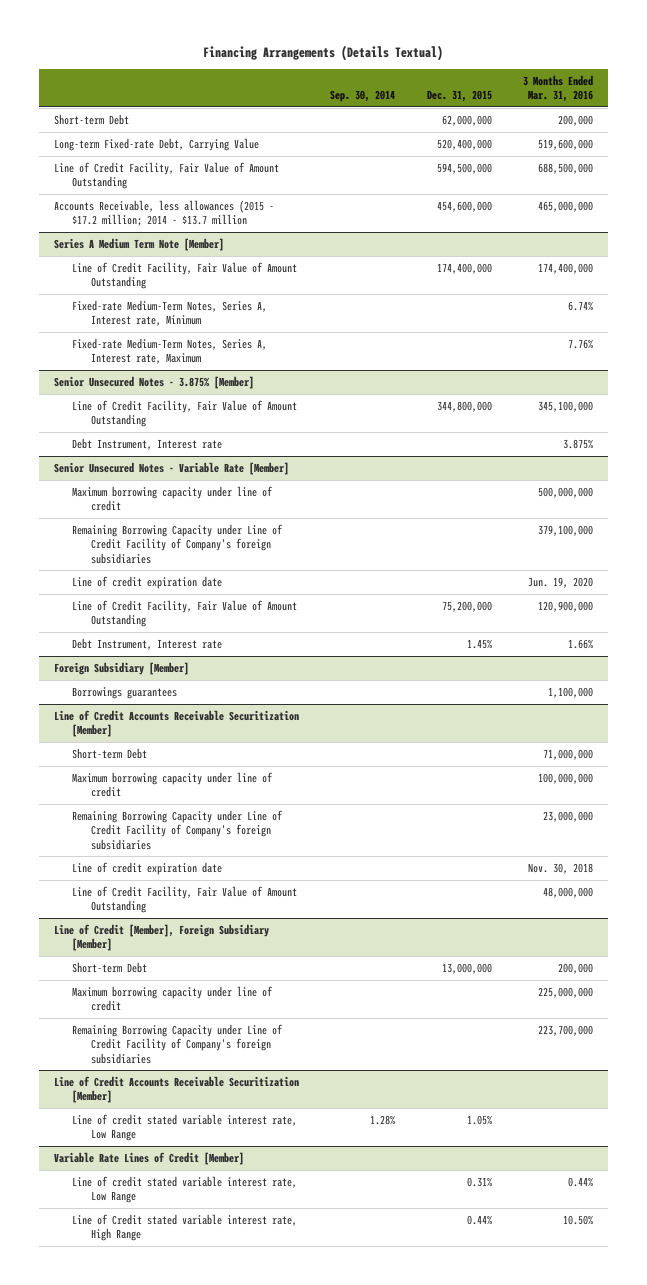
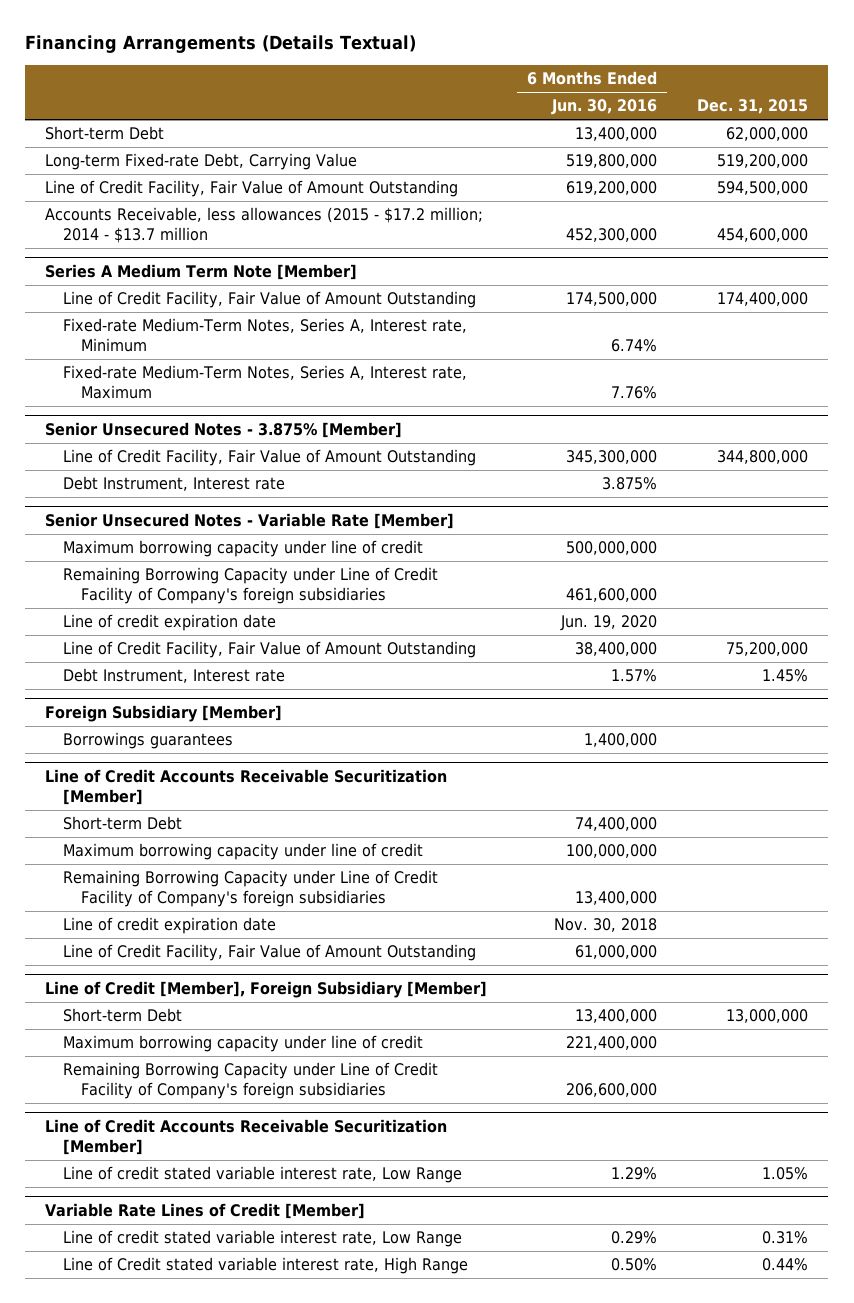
- | Sep. 30, 2014 | Dec. 31, 2015 | 3 Months Ended Mar. 31, 2016
+ | 6 Months Ended Jun. 30, 2016 | Dec. 31, 2015
- Long-term Fixed-rate Debt, Carrying Value | | 520,400,000 | 519,600,000
+ Long-term Fixed-rate Debt, Carrying Value | 519,800,000 | 519,200,000

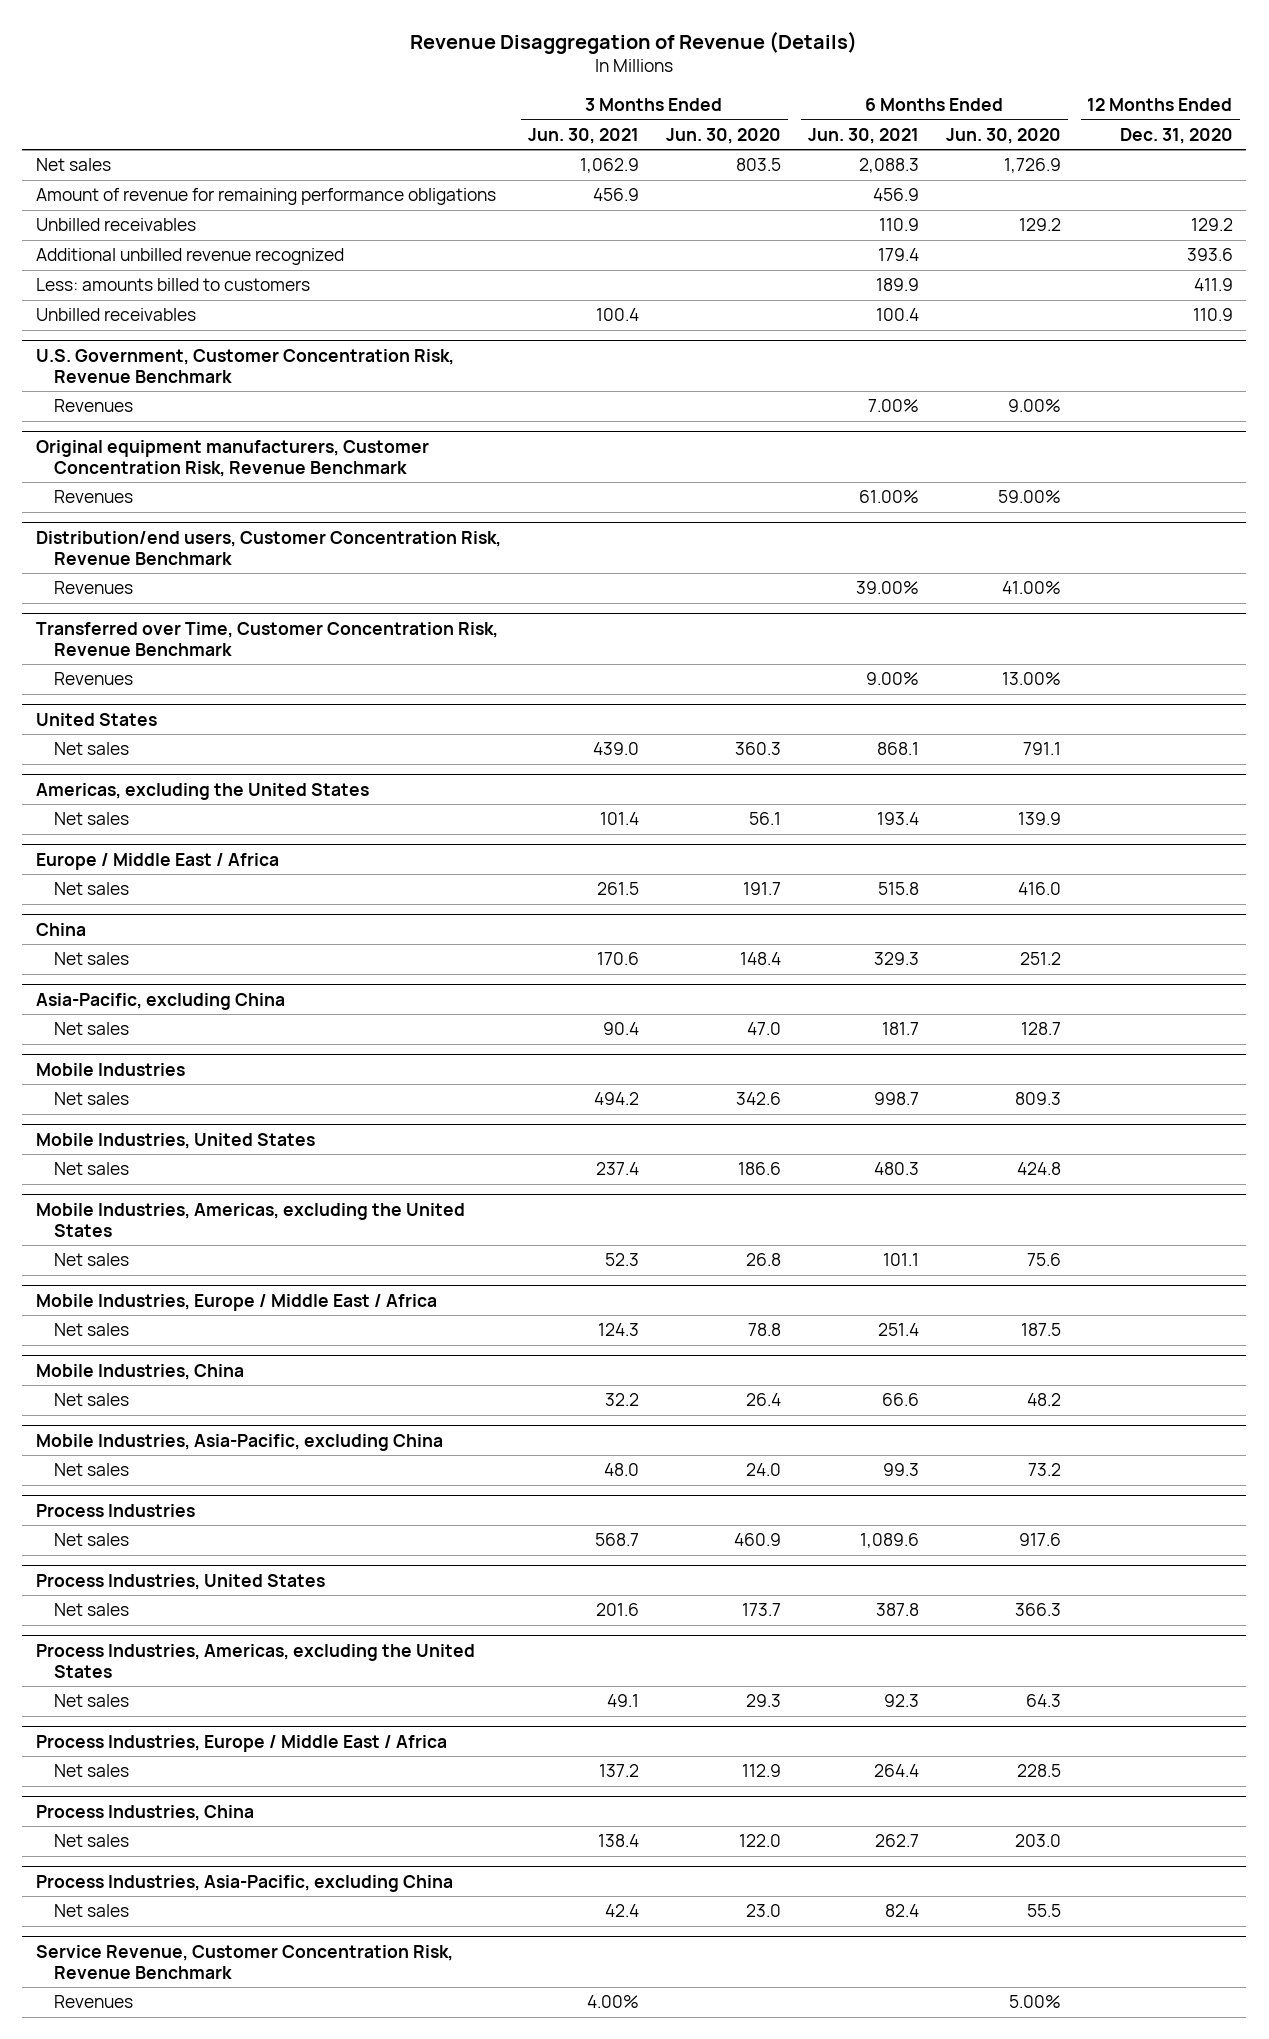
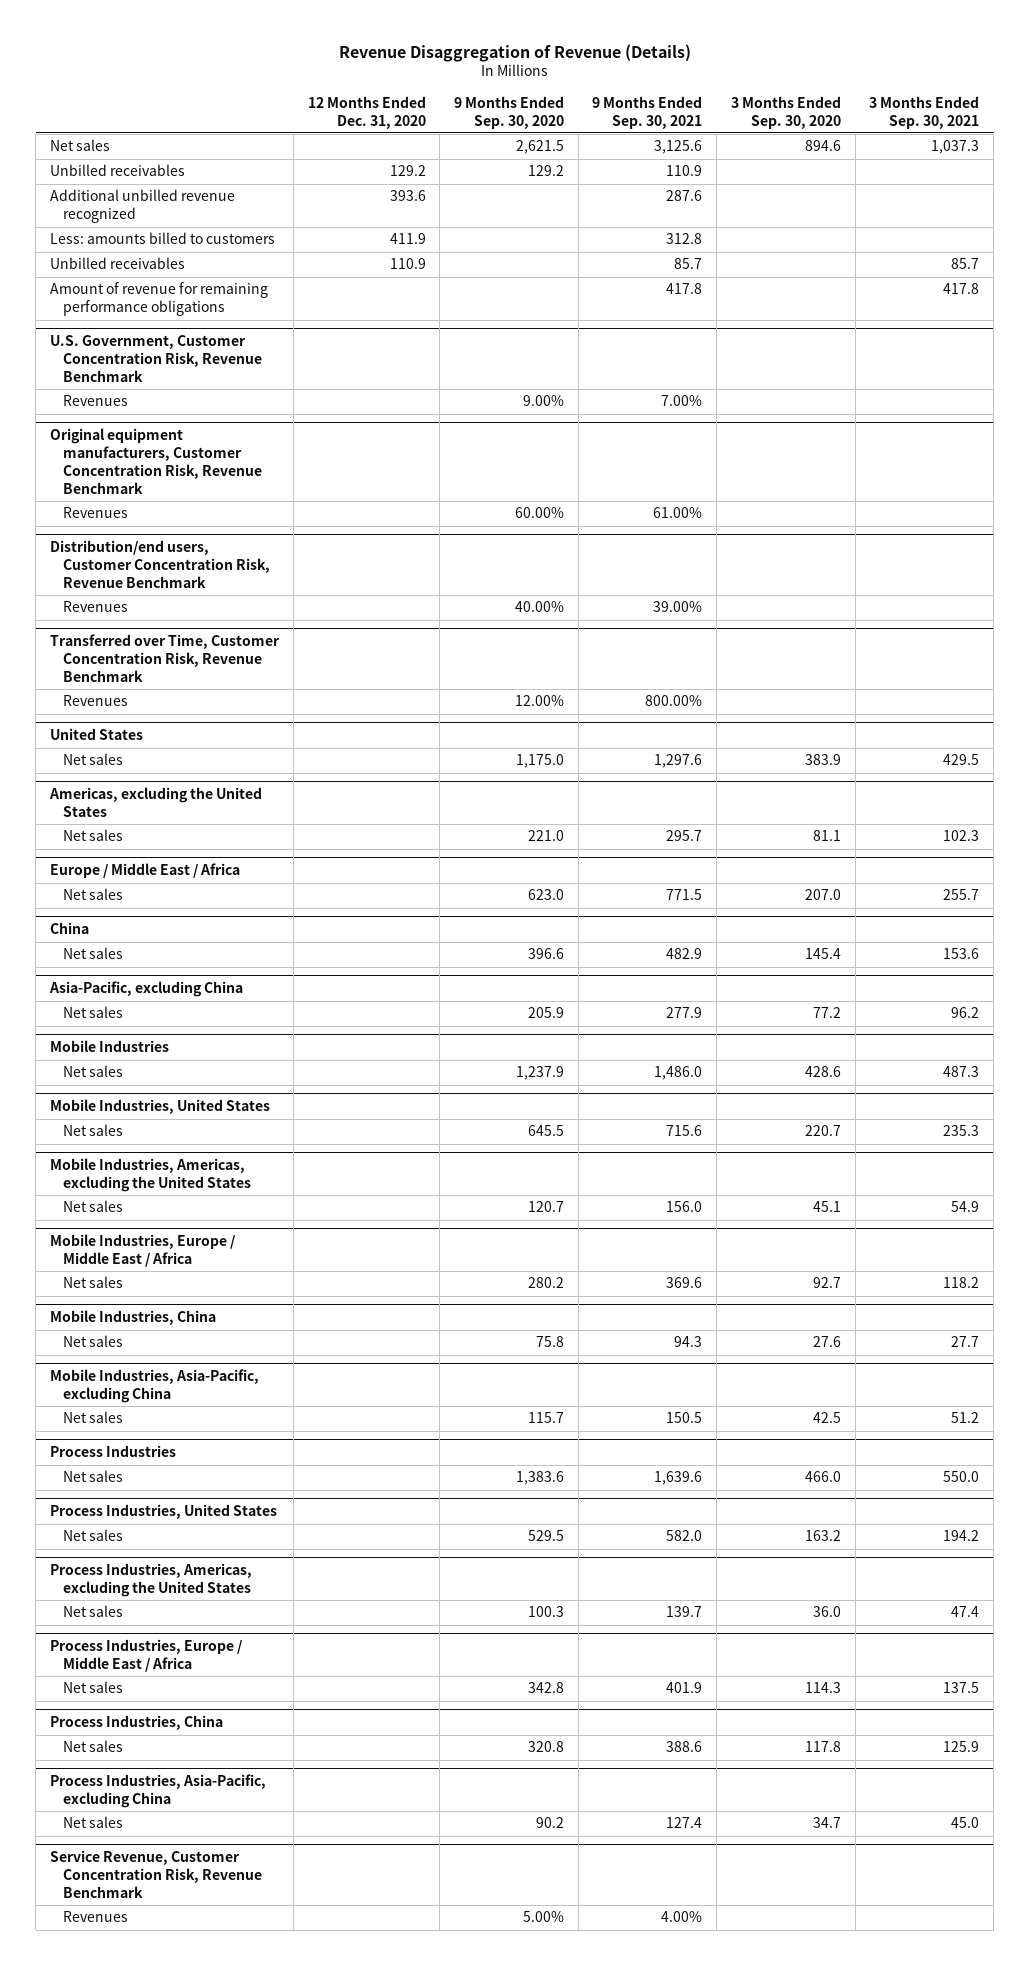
- | 3 Months Ended Jun. 30, 2021 | 3 Months Ended Jun. 30, 2020 | 6 Months Ended Jun. 30, 2021 | 6 Months Ended Jun. 30, 2020 | 12 Months Ended Dec. 31, 2020
+ | 12 Months Ended Dec. 31, 2020 | 9 Months Ended Sep. 30, 2020 | 9 Months Ended Sep. 30, 2021 | 3 Months Ended Sep. 30, 2020 | 3 Months Ended Sep. 30, 2021
moved down: Amount of revenue for remaining performance obligations | | | 417.8 | | 417.8

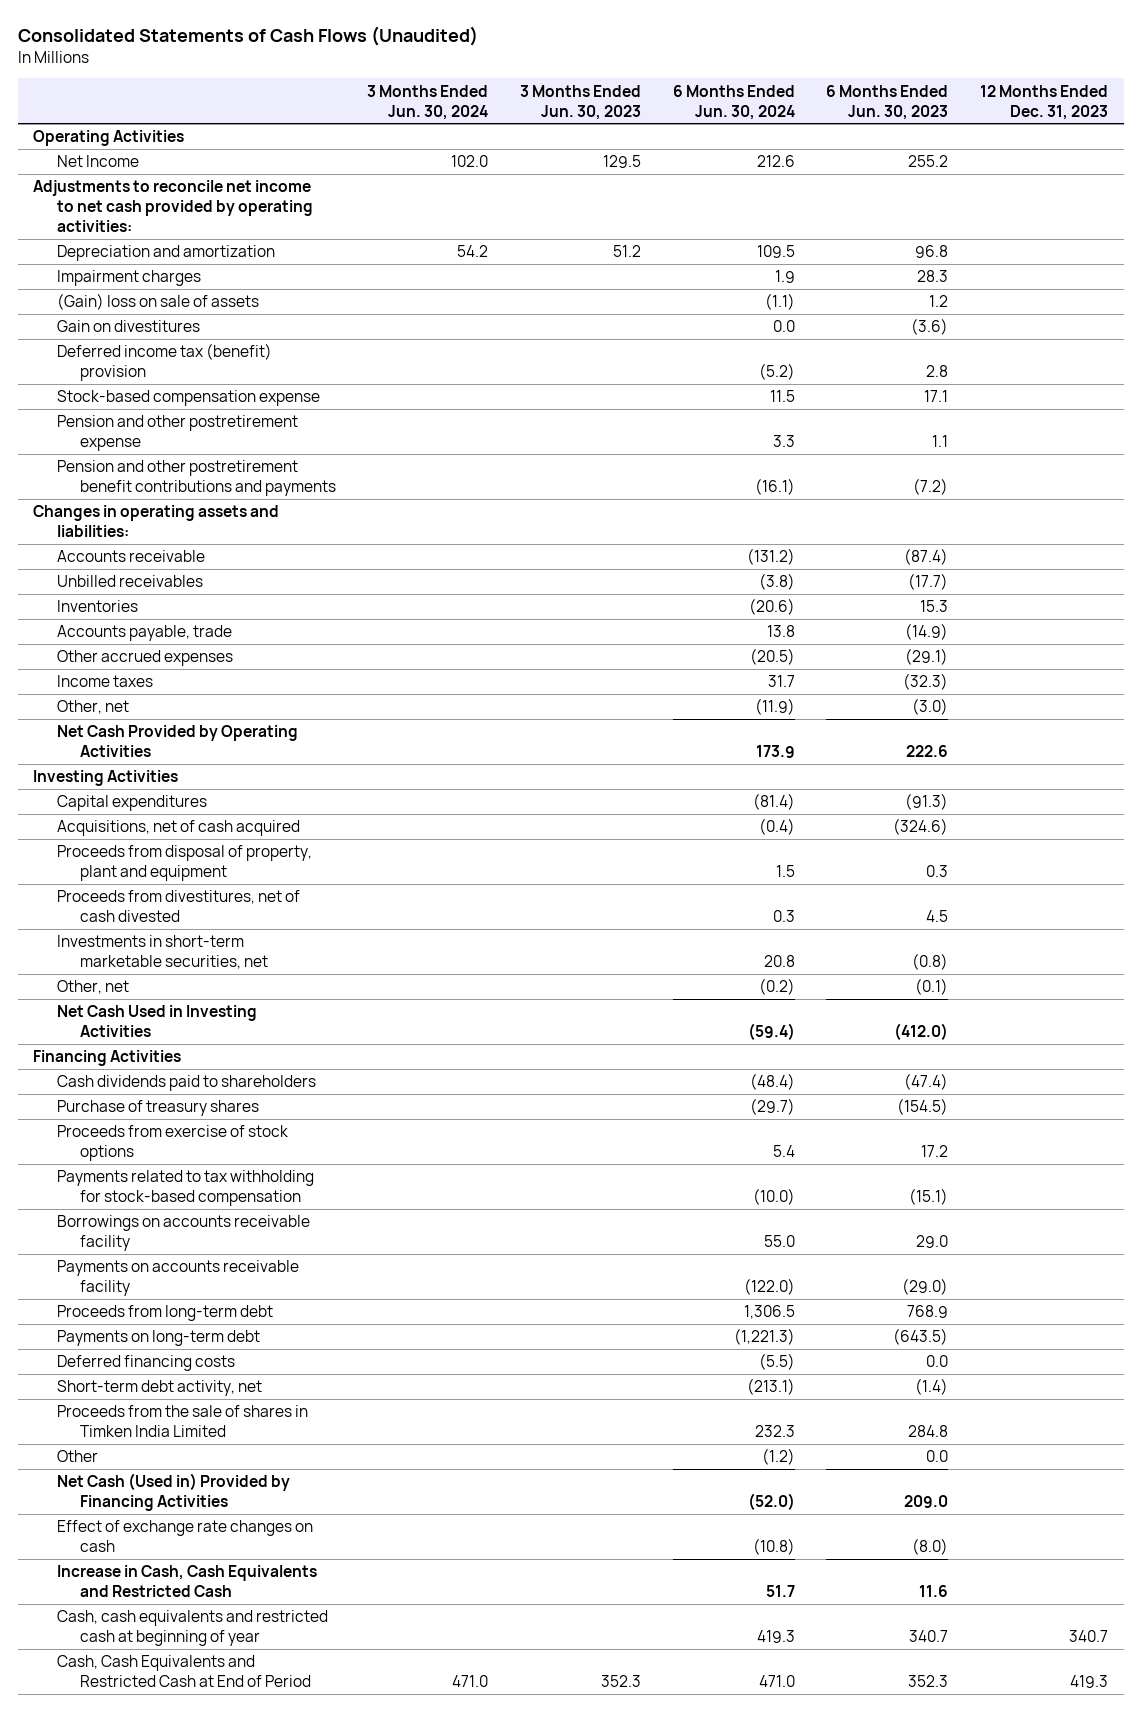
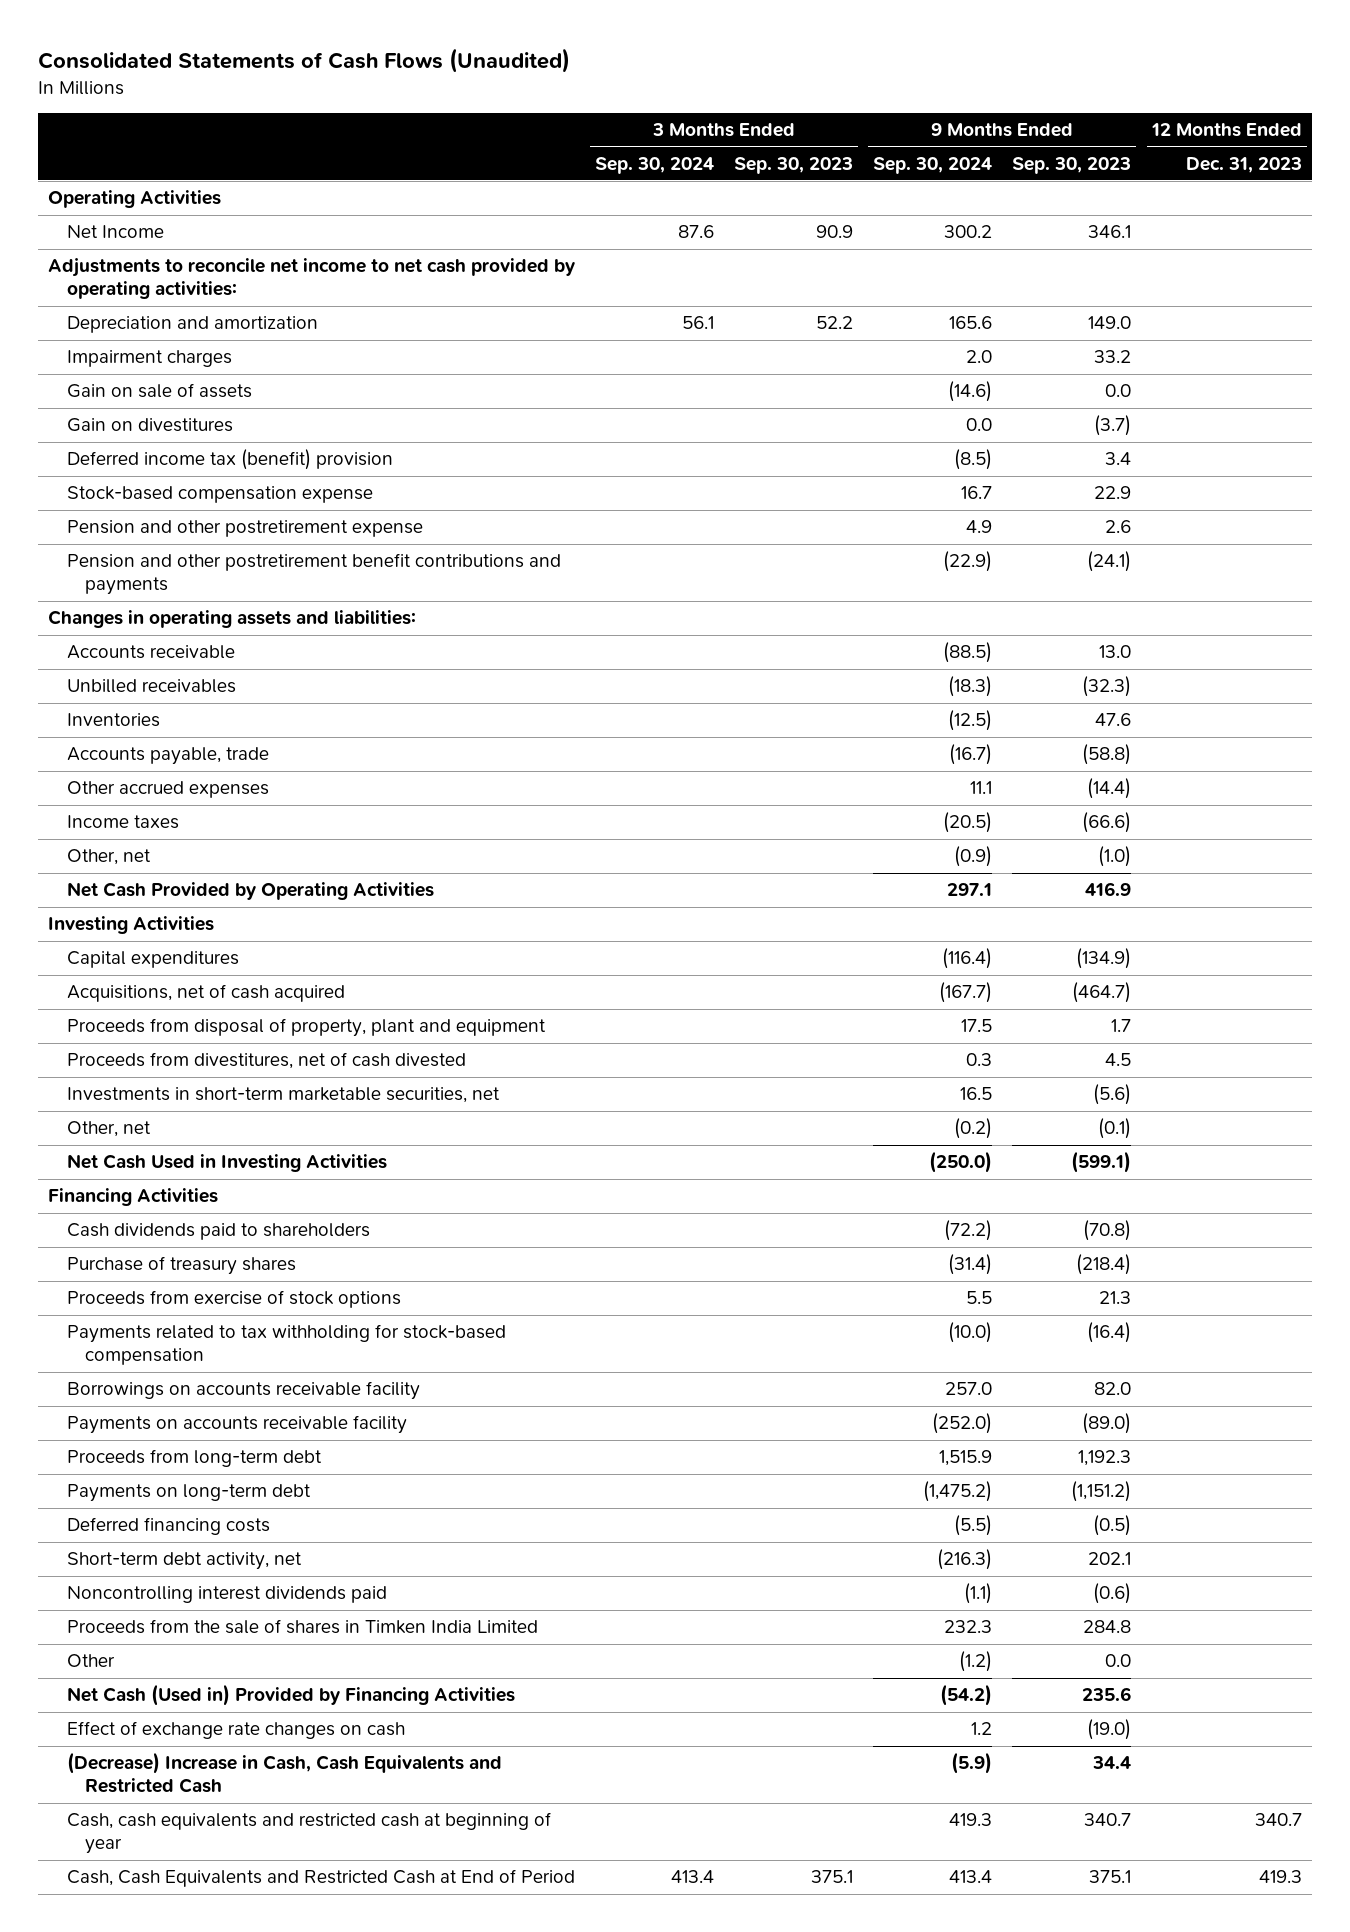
- | 3 Months Ended Jun. 30, 2024 | 3 Months Ended Jun. 30, 2023 | 6 Months Ended Jun. 30, 2024 | 6 Months Ended Jun. 30, 2023 | 12 Months Ended Dec. 31, 2023
+ | 3 Months Ended Sep. 30, 2024 | 3 Months Ended Sep. 30, 2023 | 9 Months Ended Sep. 30, 2024 | 9 Months Ended Sep. 30, 2023 | 12 Months Ended Dec. 31, 2023
- (Gain) loss on sale of assets | | | (1.1) | 1.2 |
+ Gain on sale of assets | | | (14.6) | 0.0 |
+ Noncontrolling interest dividends paid | | | (1.1) | (0.6) |
- Increase in Cash, Cash Equivalents and Restricted Cash | | | 51.7 | 11.6 |
+ (Decrease) Increase in Cash, Cash Equivalents and Restricted Cash | | | (5.9) | 34.4 |

